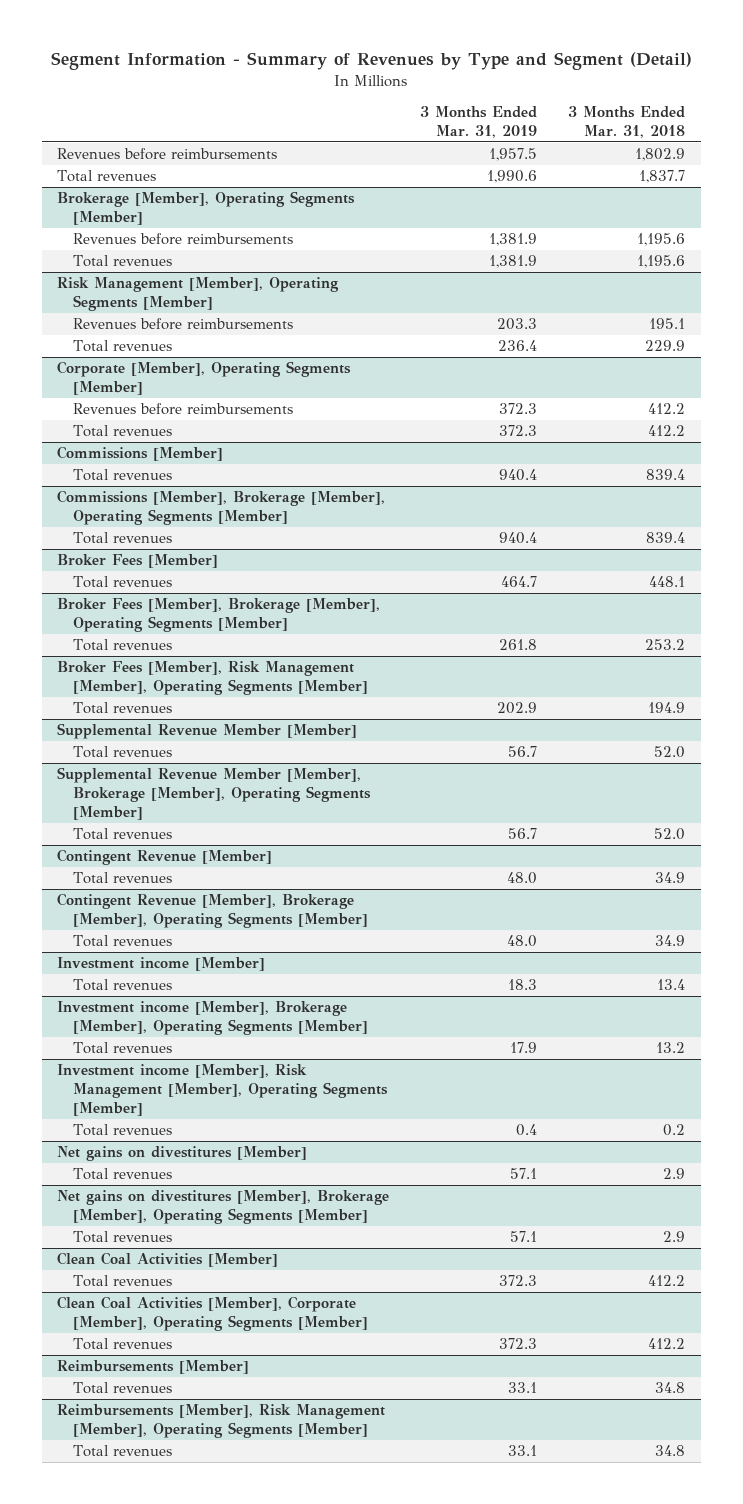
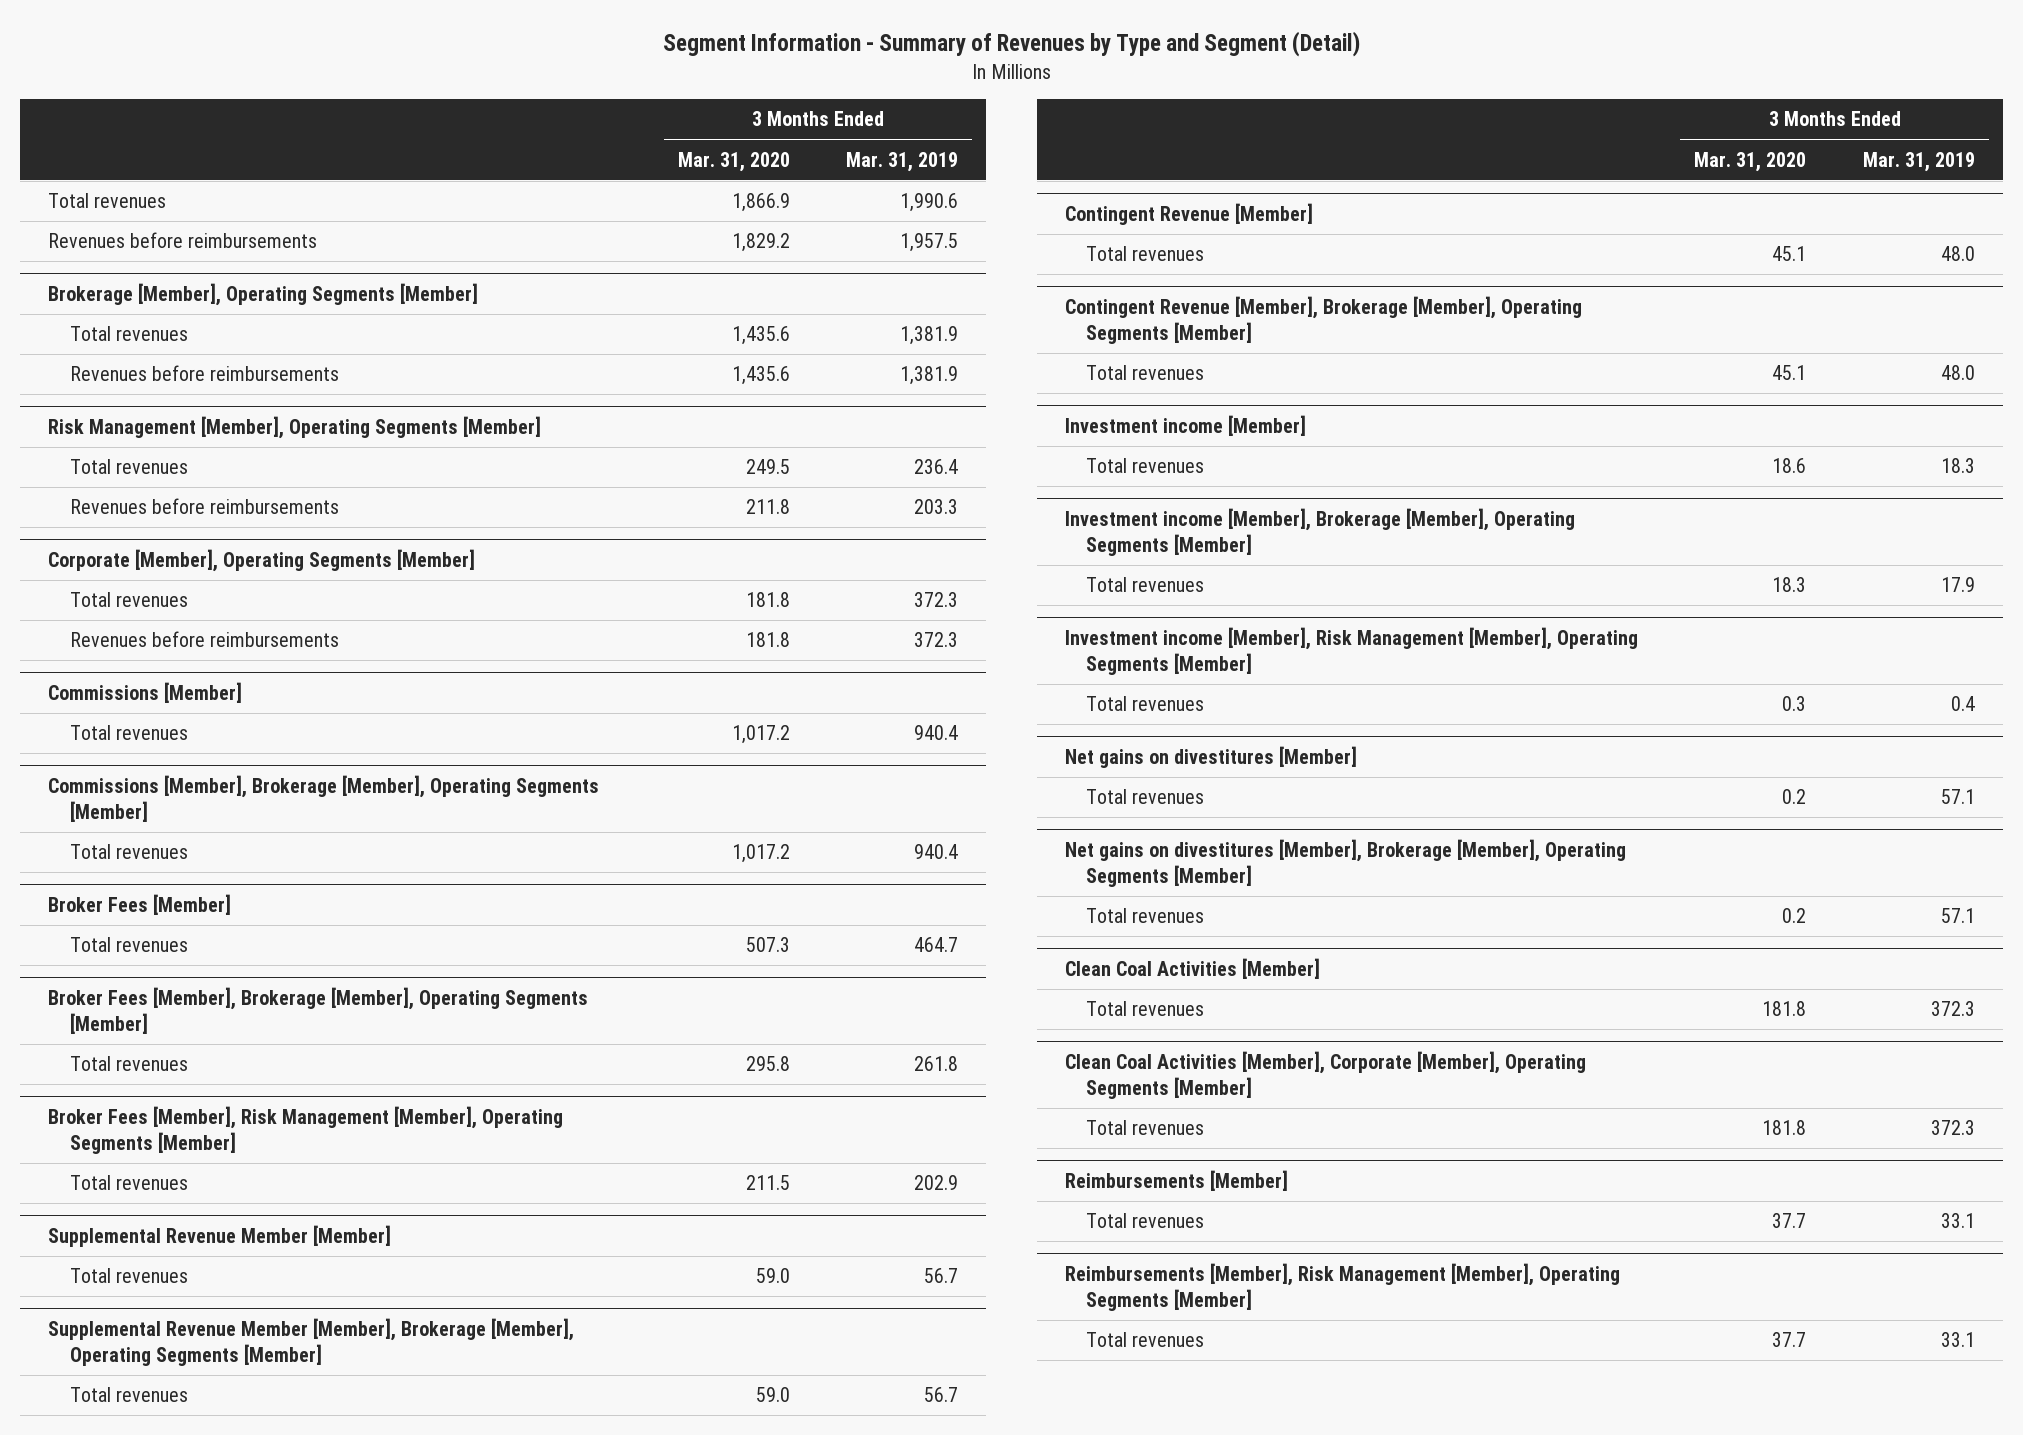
- | 3 Months Ended Mar. 31, 2019 | 3 Months Ended Mar. 31, 2018
+ | 3 Months Ended Mar. 31, 2020 | 3 Months Ended Mar. 31, 2019
moved down: Revenues before reimbursements | 1,829.2 | 1,957.5
@ Brokerage [Member], Operating Segments [Member]
moved down: Revenues before reimbursements | 1,435.6 | 1,381.9
@ Risk Management [Member], Operating Segments [Member]
moved down: Revenues before reimbursements | 211.8 | 203.3
@ Corporate [Member], Operating Segments [Member]
moved down: Revenues before reimbursements | 181.8 | 372.3

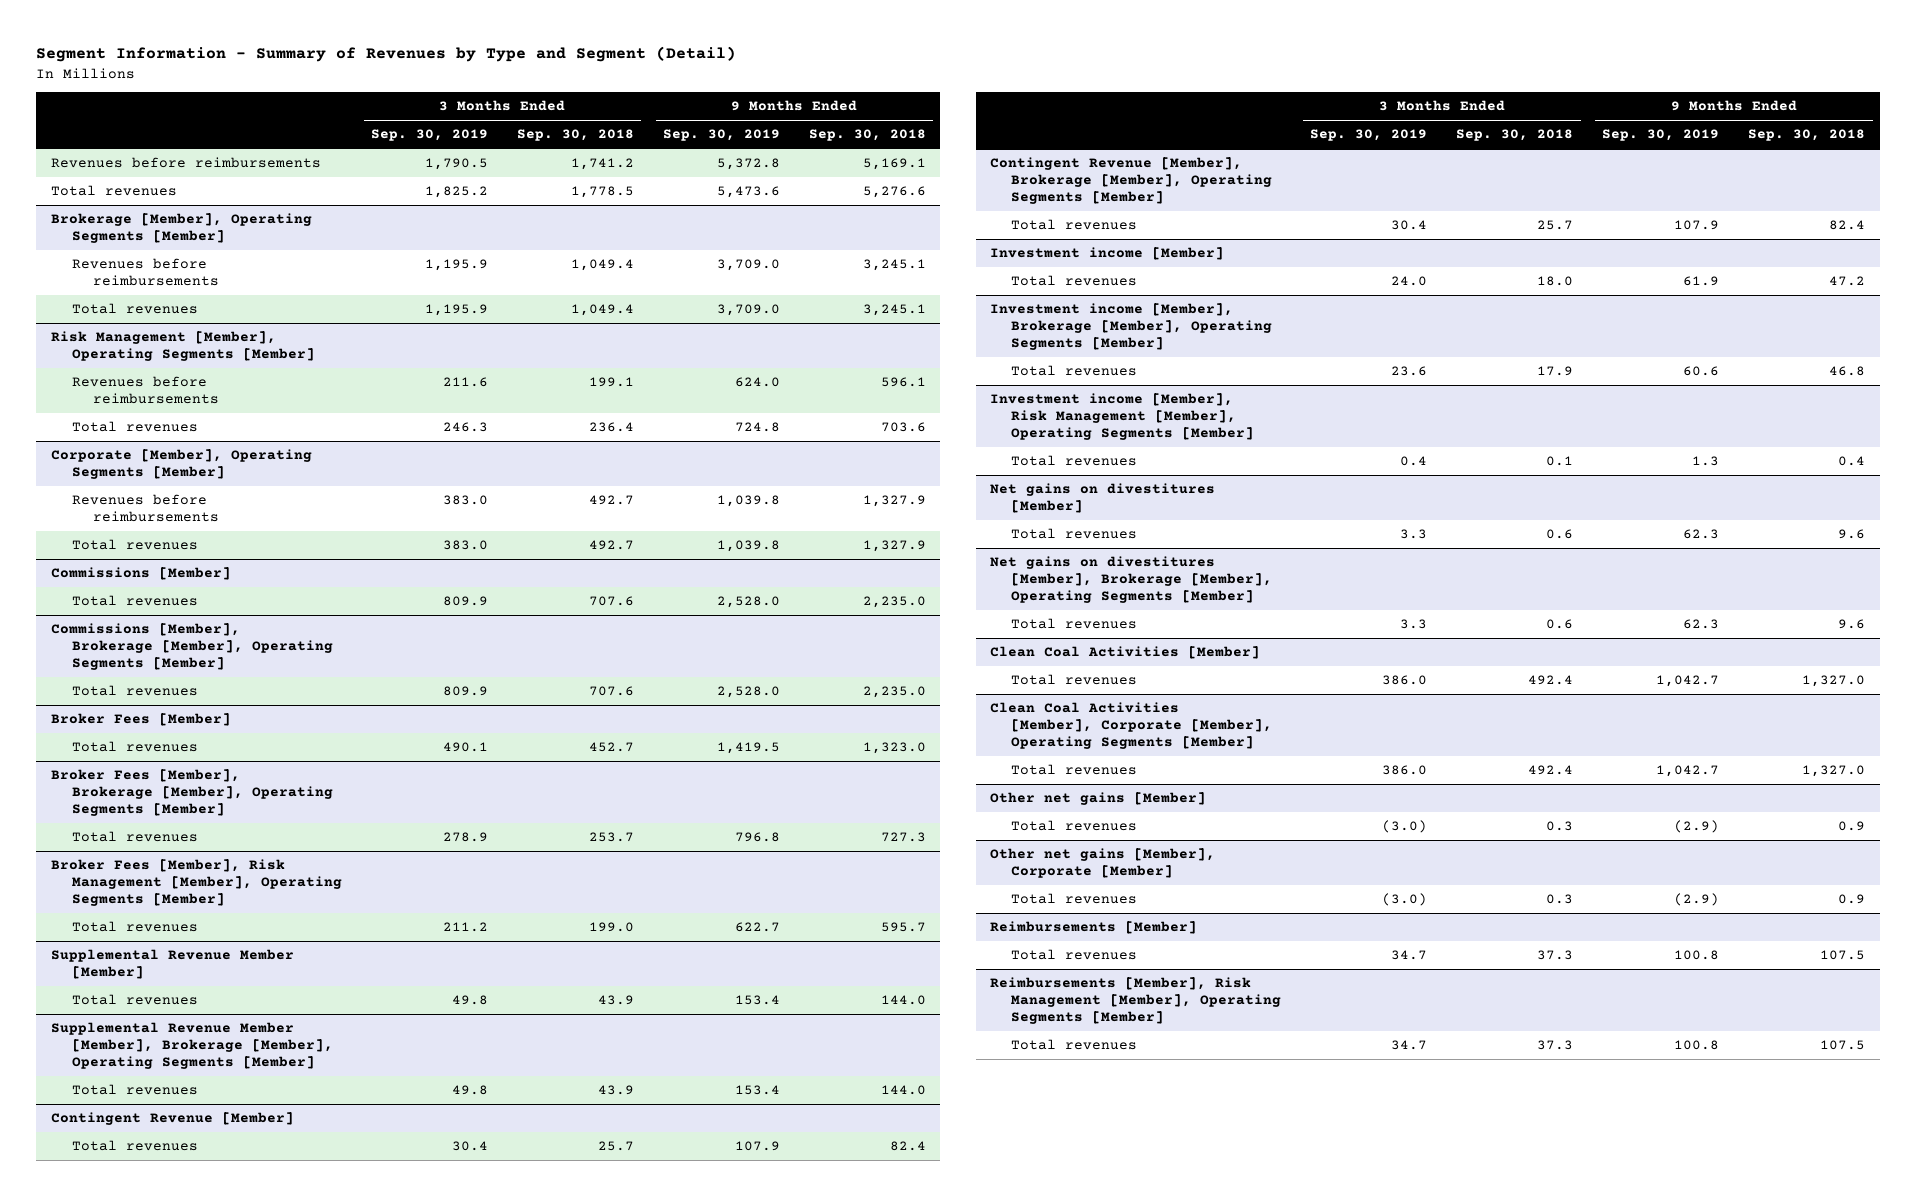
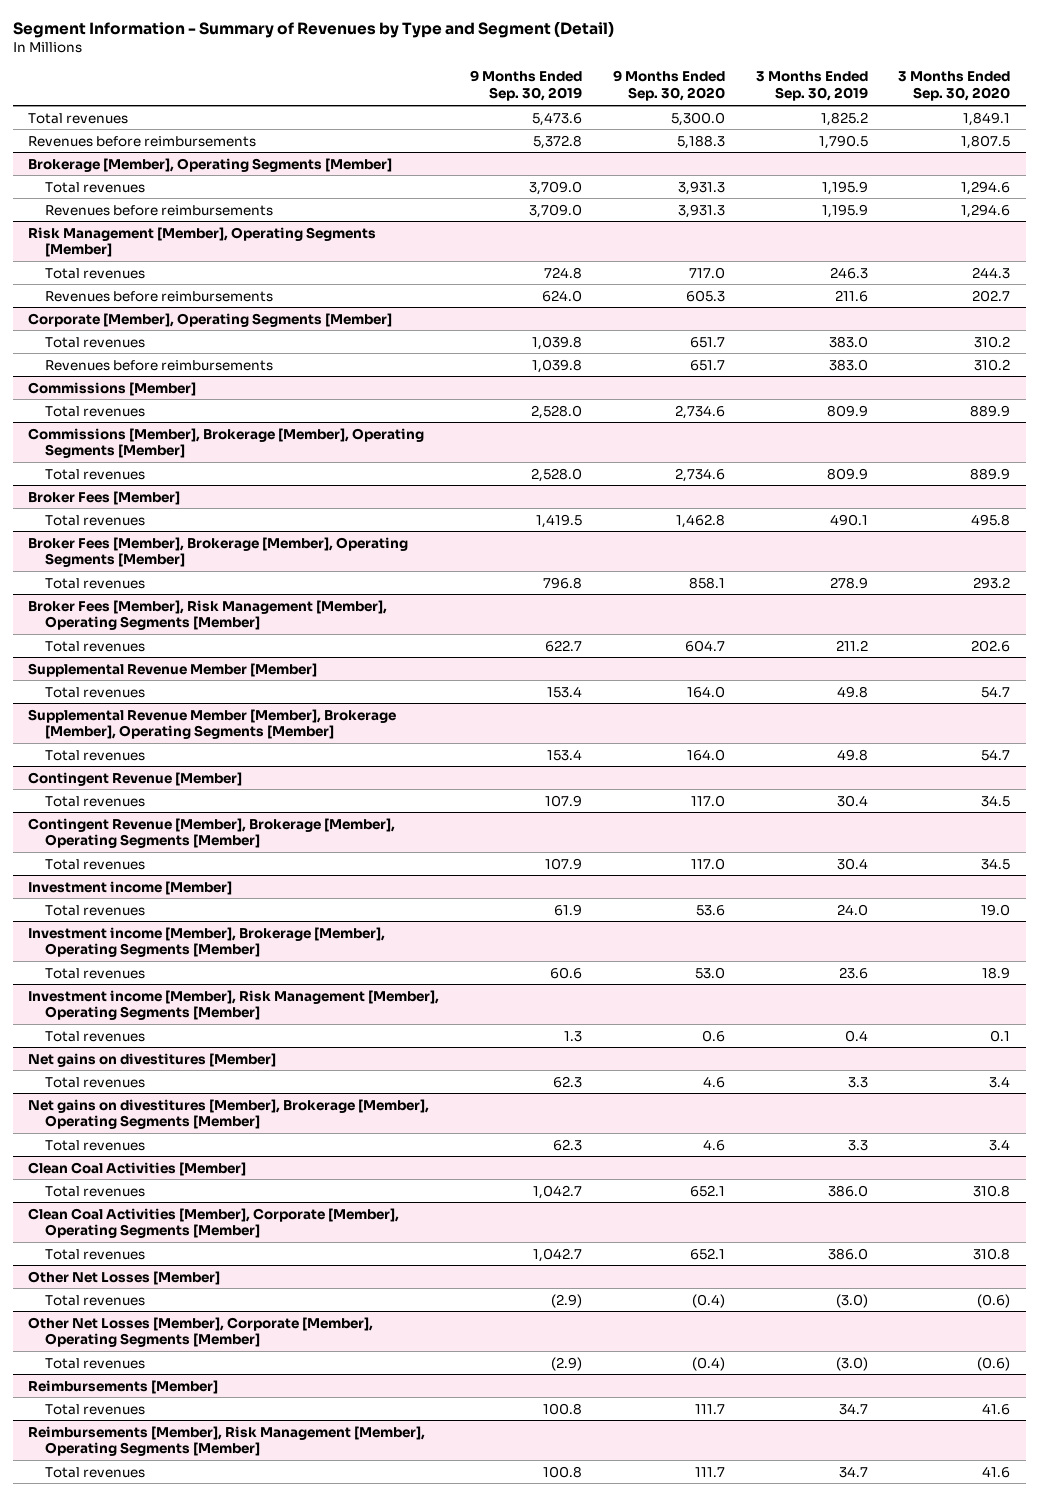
- | 3 Months Ended Sep. 30, 2019 | 3 Months Ended Sep. 30, 2018 | 9 Months Ended Sep. 30, 2019 | 9 Months Ended Sep. 30, 2018
+ | 9 Months Ended Sep. 30, 2019 | 9 Months Ended Sep. 30, 2020 | 3 Months Ended Sep. 30, 2019 | 3 Months Ended Sep. 30, 2020
moved down: Revenues before reimbursements | 5,372.8 | 5,188.3 | 1,790.5 | 1,807.5
@ Brokerage [Member], Operating Segments [Member]
moved down: Revenues before reimbursements | 3,709.0 | 3,931.3 | 1,195.9 | 1,294.6
@ Risk Management [Member], Operating Segments [Member]
moved down: Revenues before reimbursements | 624.0 | 605.3 | 211.6 | 202.7
@ Corporate [Member], Operating Segments [Member]
moved down: Revenues before reimbursements | 1,039.8 | 651.7 | 383.0 | 310.2
- Other net gains [Member]
+ Other Net Losses [Member]
- Other net gains [Member], Corporate [Member]
+ Other Net Losses [Member], Corporate [Member], Operating Segments [Member]

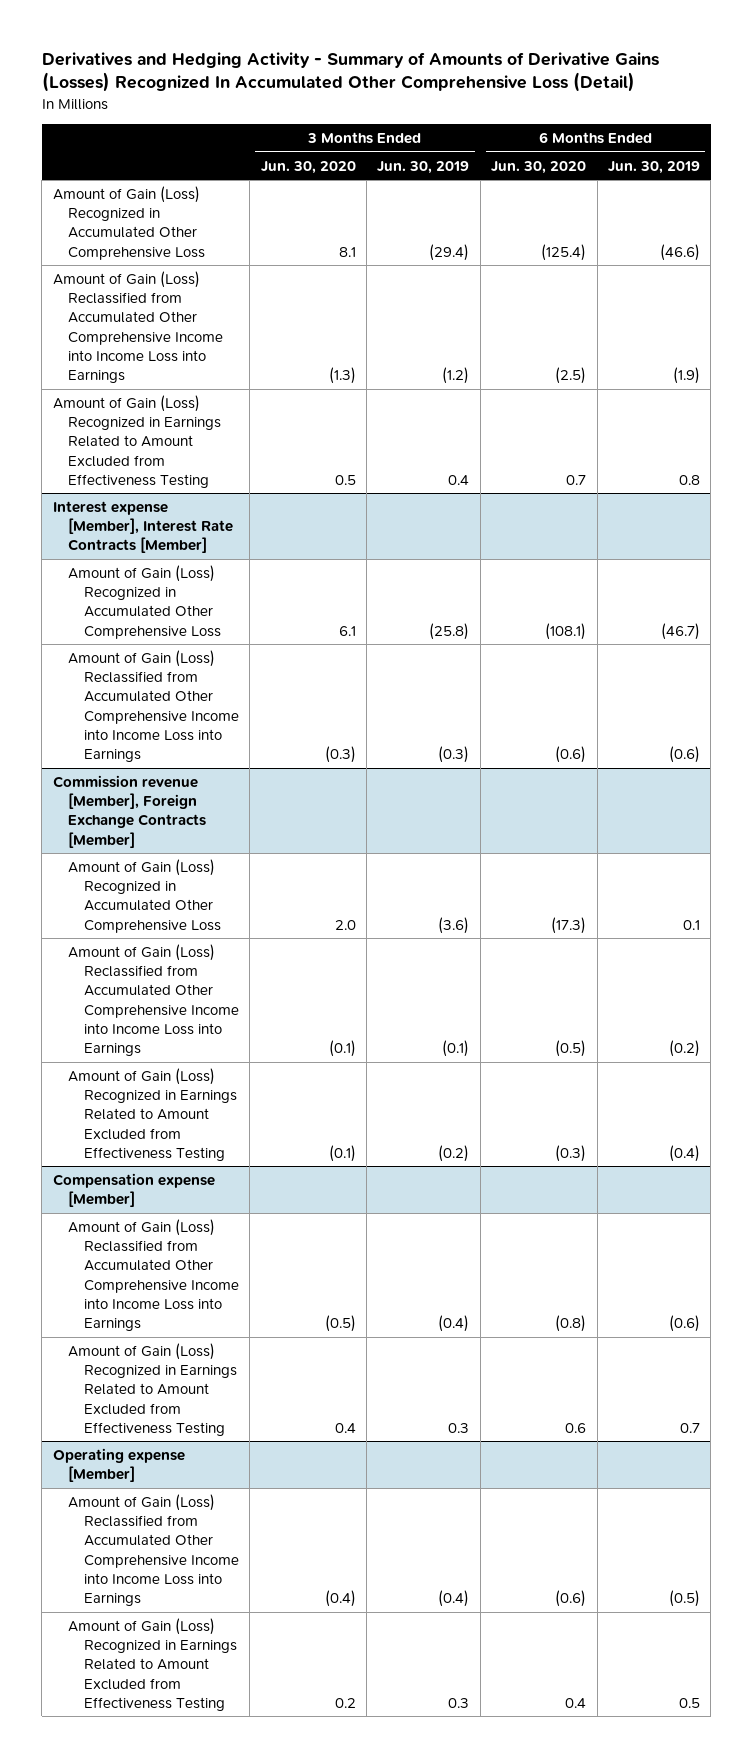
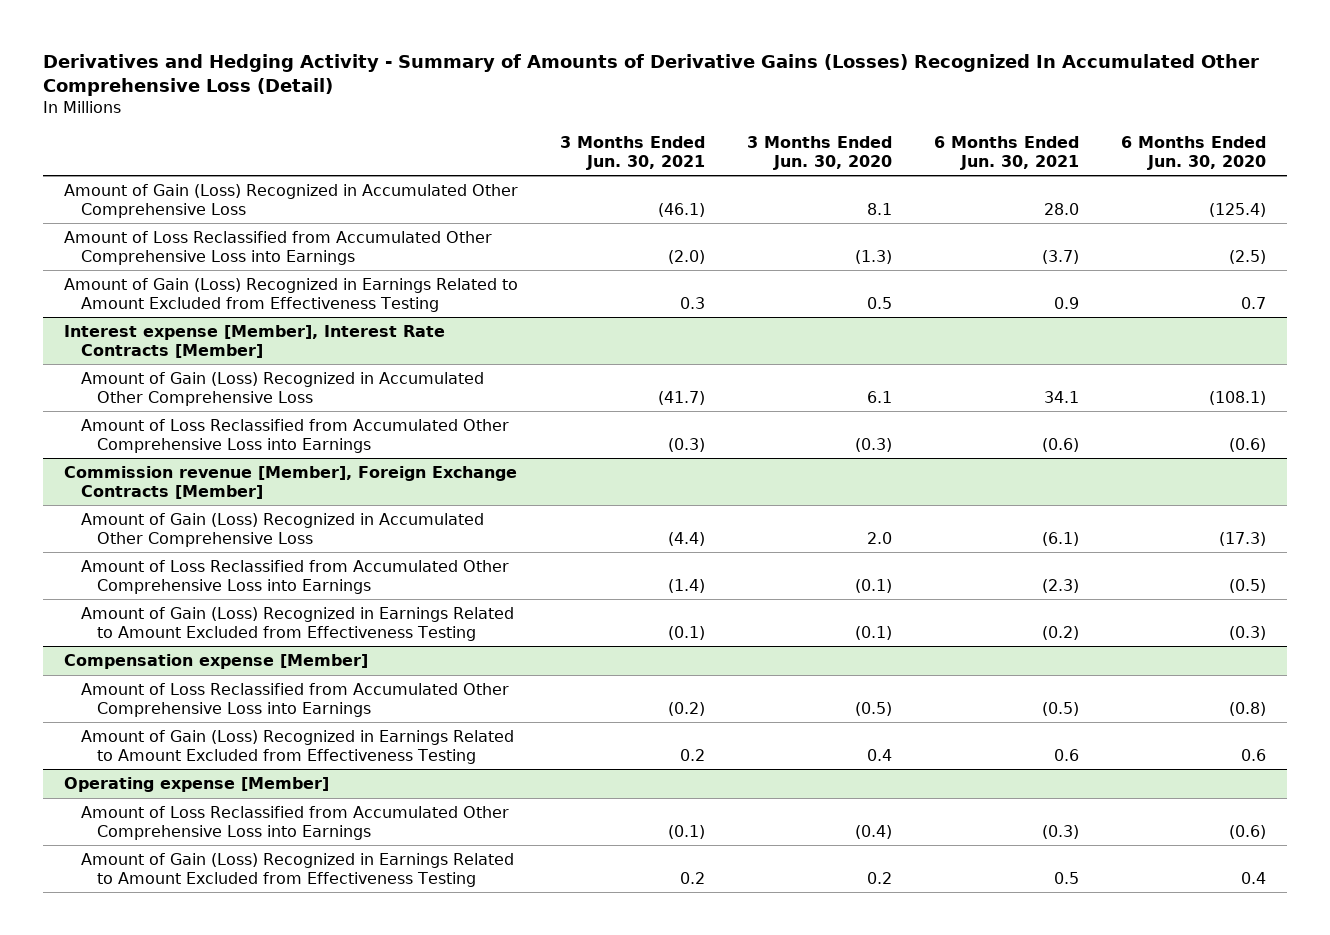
- | 3 Months Ended Jun. 30, 2020 | 3 Months Ended Jun. 30, 2019 | 6 Months Ended Jun. 30, 2020 | 6 Months Ended Jun. 30, 2019
+ | 3 Months Ended Jun. 30, 2021 | 3 Months Ended Jun. 30, 2020 | 6 Months Ended Jun. 30, 2021 | 6 Months Ended Jun. 30, 2020
- Amount of Gain (Loss) Reclassified from Accumulated Other Comprehensive Income into Income Loss into Earnings | (1.3) | (1.2) | (2.5) | (1.9)
+ Amount of Loss Reclassified from Accumulated Other Comprehensive Loss into Earnings | (2.0) | (1.3) | (3.7) | (2.5)
@ Interest expense [Member], Interest Rate Contracts [Member]
- Amount of Gain (Loss) Reclassified from Accumulated Other Comprehensive Income into Income Loss into Earnings | (0.3) | (0.3) | (0.6) | (0.6)
+ Amount of Loss Reclassified from Accumulated Other Comprehensive Loss into Earnings | (0.3) | (0.3) | (0.6) | (0.6)
@ Commission revenue [Member], Foreign Exchange Contracts [Member]
- Amount of Gain (Loss) Reclassified from Accumulated Other Comprehensive Income into Income Loss into Earnings | (0.1) | (0.1) | (0.5) | (0.2)
+ Amount of Loss Reclassified from Accumulated Other Comprehensive Loss into Earnings | (1.4) | (0.1) | (2.3) | (0.5)
@ Compensation expense [Member]
- Amount of Gain (Loss) Reclassified from Accumulated Other Comprehensive Income into Income Loss into Earnings | (0.5) | (0.4) | (0.8) | (0.6)
+ Amount of Loss Reclassified from Accumulated Other Comprehensive Loss into Earnings | (0.2) | (0.5) | (0.5) | (0.8)
@ Operating expense [Member]
- Amount of Gain (Loss) Reclassified from Accumulated Other Comprehensive Income into Income Loss into Earnings | (0.4) | (0.4) | (0.6) | (0.5)
+ Amount of Loss Reclassified from Accumulated Other Comprehensive Loss into Earnings | (0.1) | (0.4) | (0.3) | (0.6)

